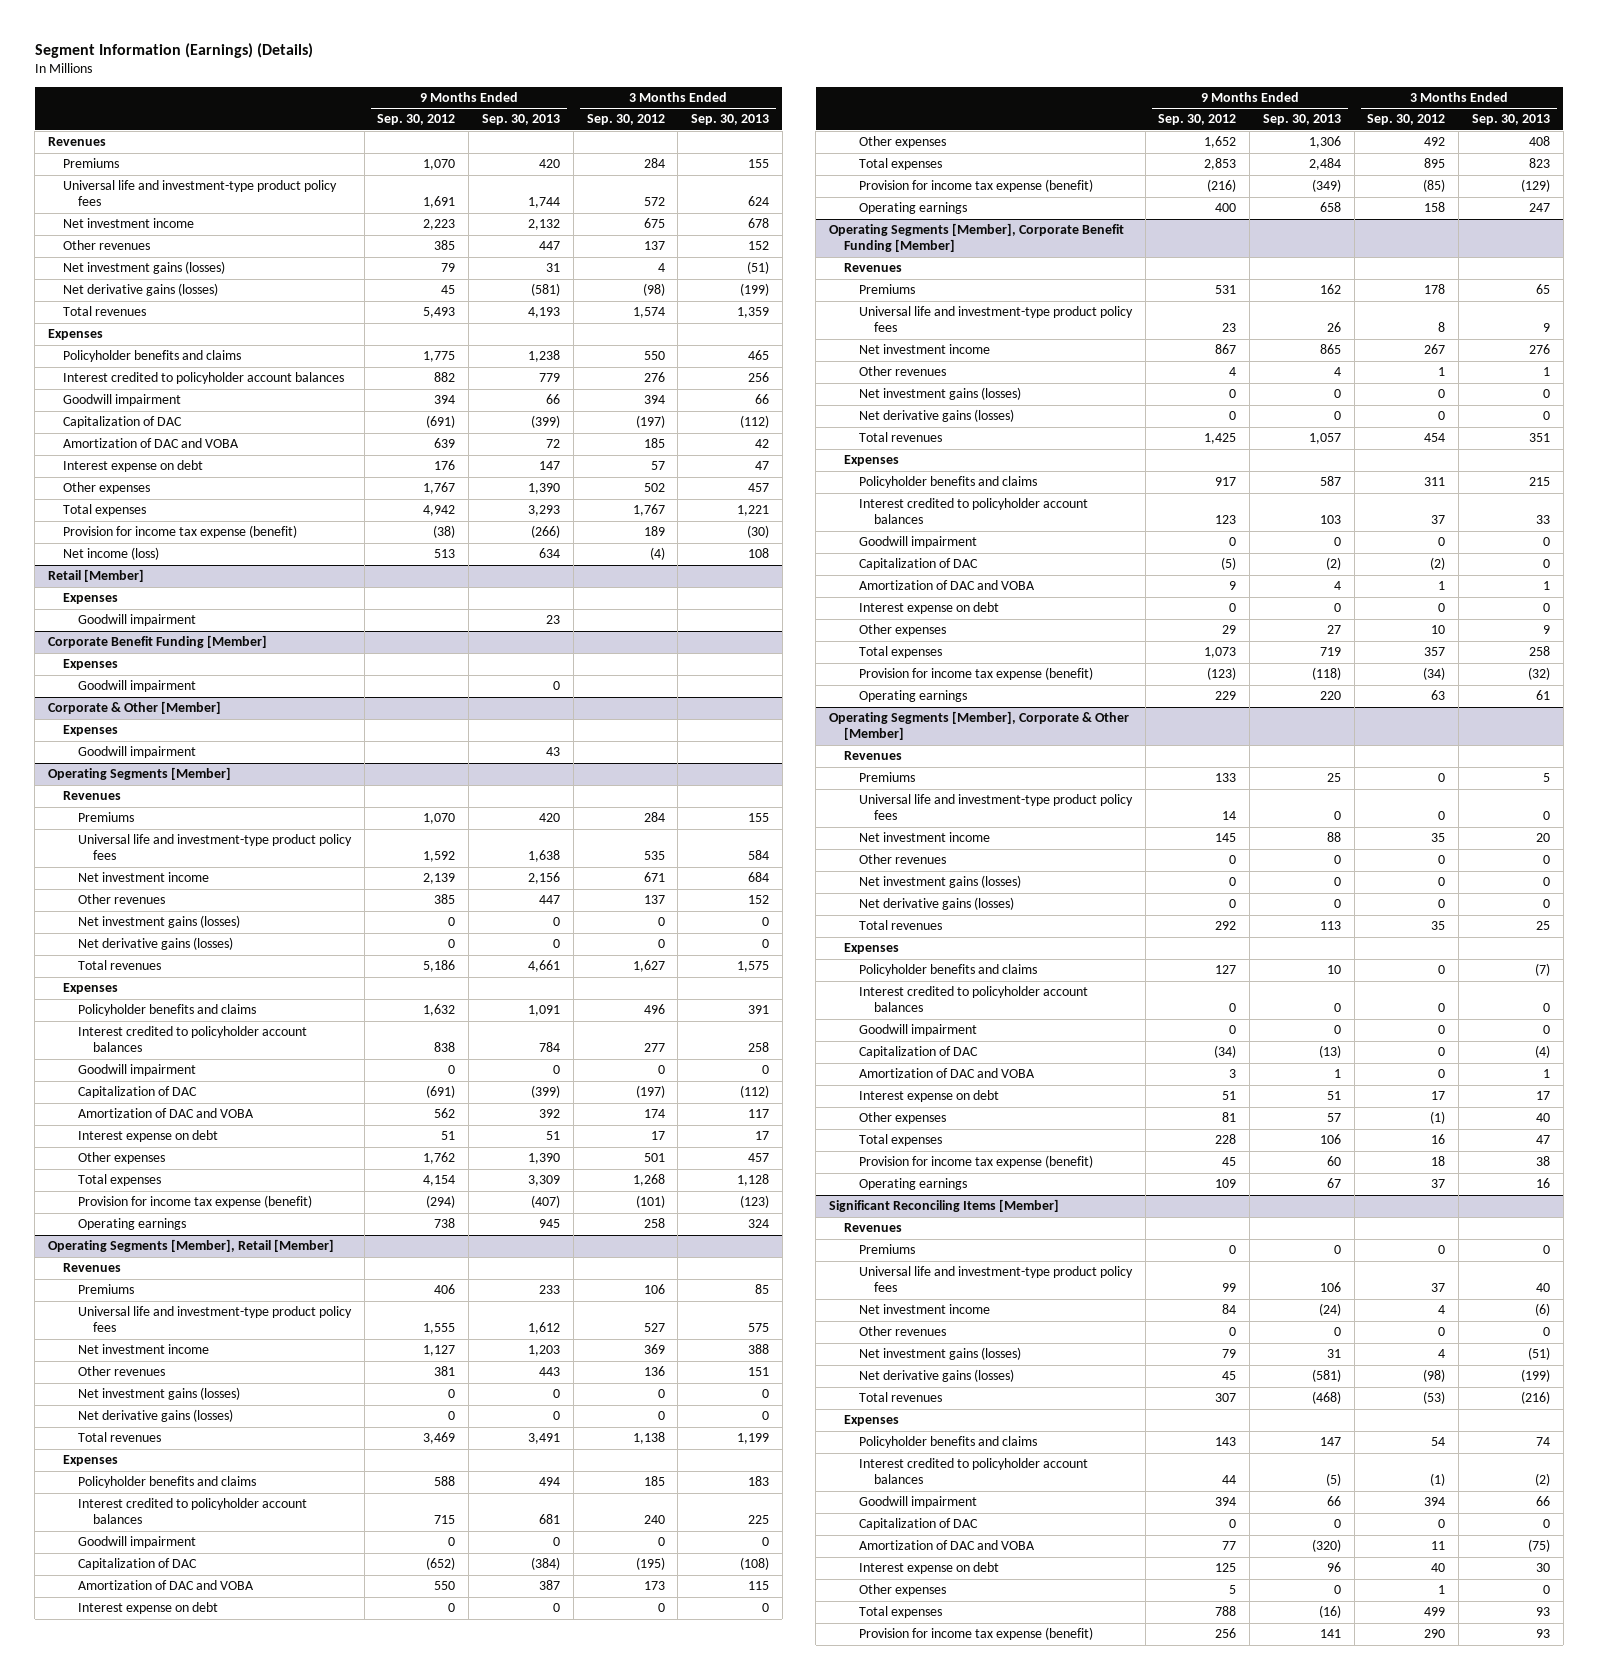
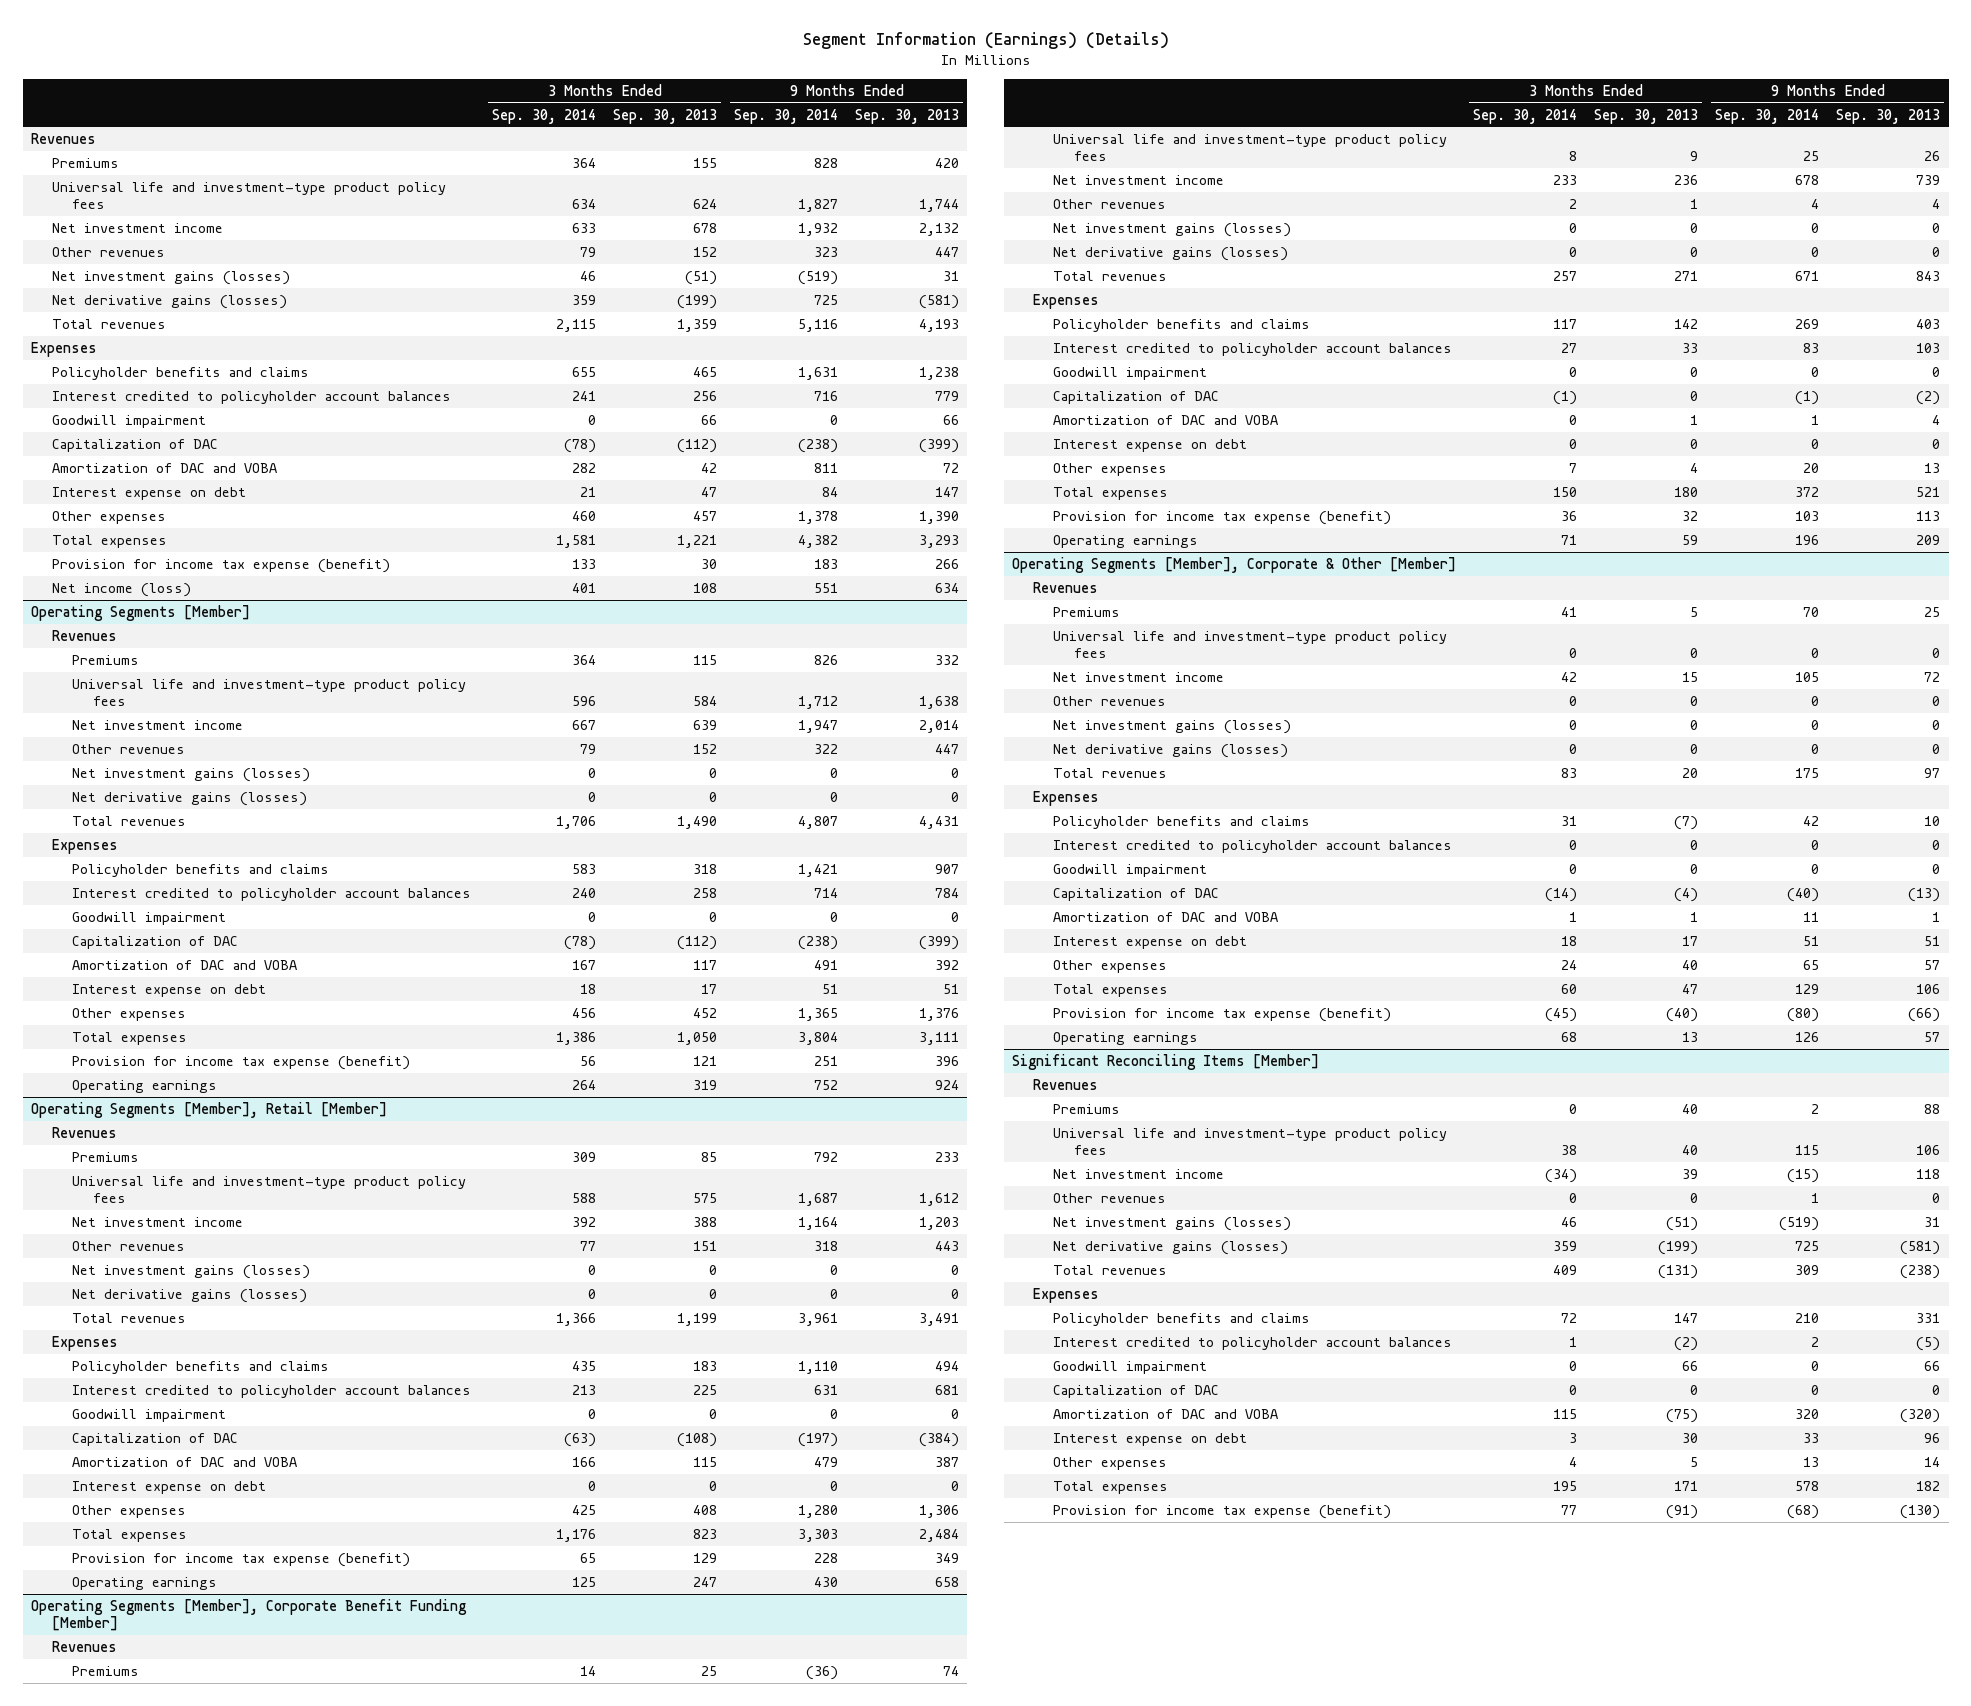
- | 9 Months Ended Sep. 30, 2012 | 9 Months Ended Sep. 30, 2013 | 3 Months Ended Sep. 30, 2012 | 3 Months Ended Sep. 30, 2013
+ | 3 Months Ended Sep. 30, 2014 | 3 Months Ended Sep. 30, 2013 | 9 Months Ended Sep. 30, 2014 | 9 Months Ended Sep. 30, 2013
- Provision for income tax expense (benefit) | (38) | (266) | 189 | (30)
+ Provision for income tax expense (benefit) | 133 | 30 | 183 | 266
- Retail [Member]
- Expenses
- Goodwill impairment | | 23 | |
- Corporate Benefit Funding [Member]
- Expenses
- Goodwill impairment | | 0 | |
- Corporate & Other [Member]
- Expenses
- Goodwill impairment | | 43 | |
@ Operating Segments [Member]
- Premiums | 1,070 | 420 | 284 | 155
+ Premiums | 364 | 115 | 826 | 332
- Net investment income | 2,139 | 2,156 | 671 | 684
+ Net investment income | 667 | 639 | 1,947 | 2,014
- Total revenues | 5,186 | 4,661 | 1,627 | 1,575
+ Total revenues | 1,706 | 1,490 | 4,807 | 4,431
- Policyholder benefits and claims | 1,632 | 1,091 | 496 | 391
+ Policyholder benefits and claims | 583 | 318 | 1,421 | 907
- Other expenses | 1,762 | 1,390 | 501 | 457
- Total expenses | 4,154 | 3,309 | 1,268 | 1,128
- Provision for income tax expense (benefit) | (294) | (407) | (101) | (123)
- Operating earnings | 738 | 945 | 258 | 324
+ Other expenses | 456 | 452 | 1,365 | 1,376
+ Total expenses | 1,386 | 1,050 | 3,804 | 3,111
+ Provision for income tax expense (benefit) | 56 | 121 | 251 | 396
+ Operating earnings | 264 | 319 | 752 | 924
@ Operating Segments [Member], Retail [Member]
- Provision for income tax expense (benefit) | (216) | (349) | (85) | (129)
+ Provision for income tax expense (benefit) | 65 | 129 | 228 | 349
@ Operating Segments [Member], Corporate Benefit Funding [Member]
- Premiums | 531 | 162 | 178 | 65
+ Premiums | 14 | 25 | (36) | 74
- Net investment income | 867 | 865 | 267 | 276
+ Net investment income | 233 | 236 | 678 | 739
- Total revenues | 1,425 | 1,057 | 454 | 351
+ Total revenues | 257 | 271 | 671 | 843
- Policyholder benefits and claims | 917 | 587 | 311 | 215
+ Policyholder benefits and claims | 117 | 142 | 269 | 403
- Other expenses | 29 | 27 | 10 | 9
- Total expenses | 1,073 | 719 | 357 | 258
- Provision for income tax expense (benefit) | (123) | (118) | (34) | (32)
- Operating earnings | 229 | 220 | 63 | 61
+ Other expenses | 7 | 4 | 20 | 13
+ Total expenses | 150 | 180 | 372 | 521
+ Provision for income tax expense (benefit) | 36 | 32 | 103 | 113
+ Operating earnings | 71 | 59 | 196 | 209
@ Operating Segments [Member], Corporate & Other [Member]
- Net investment income | 145 | 88 | 35 | 20
+ Net investment income | 42 | 15 | 105 | 72
- Total revenues | 292 | 113 | 35 | 25
+ Total revenues | 83 | 20 | 175 | 97
- Provision for income tax expense (benefit) | 45 | 60 | 18 | 38
- Operating earnings | 109 | 67 | 37 | 16
+ Provision for income tax expense (benefit) | (45) | (40) | (80) | (66)
+ Operating earnings | 68 | 13 | 126 | 57
@ Significant Reconciling Items [Member]
- Premiums | 0 | 0 | 0 | 0
+ Premiums | 0 | 40 | 2 | 88
- Net investment income | 84 | (24) | 4 | (6)
+ Net investment income | (34) | 39 | (15) | 118
- Total revenues | 307 | (468) | (53) | (216)
+ Total revenues | 409 | (131) | 309 | (238)
- Policyholder benefits and claims | 143 | 147 | 54 | 74
+ Policyholder benefits and claims | 72 | 147 | 210 | 331
- Other expenses | 5 | 0 | 1 | 0
- Total expenses | 788 | (16) | 499 | 93
- Provision for income tax expense (benefit) | 256 | 141 | 290 | 93
+ Other expenses | 4 | 5 | 13 | 14
+ Total expenses | 195 | 171 | 578 | 182
+ Provision for income tax expense (benefit) | 77 | (91) | (68) | (130)

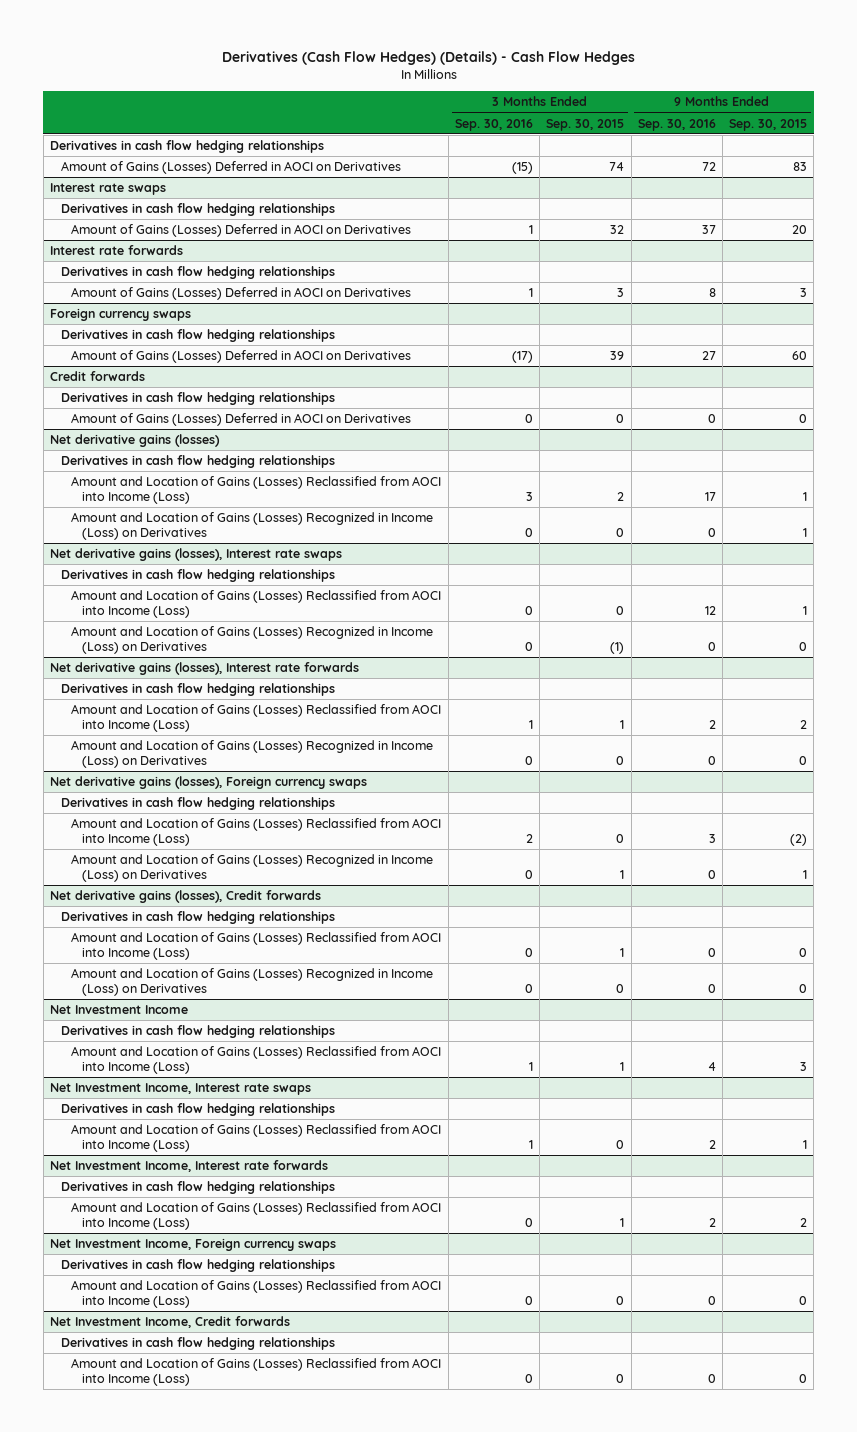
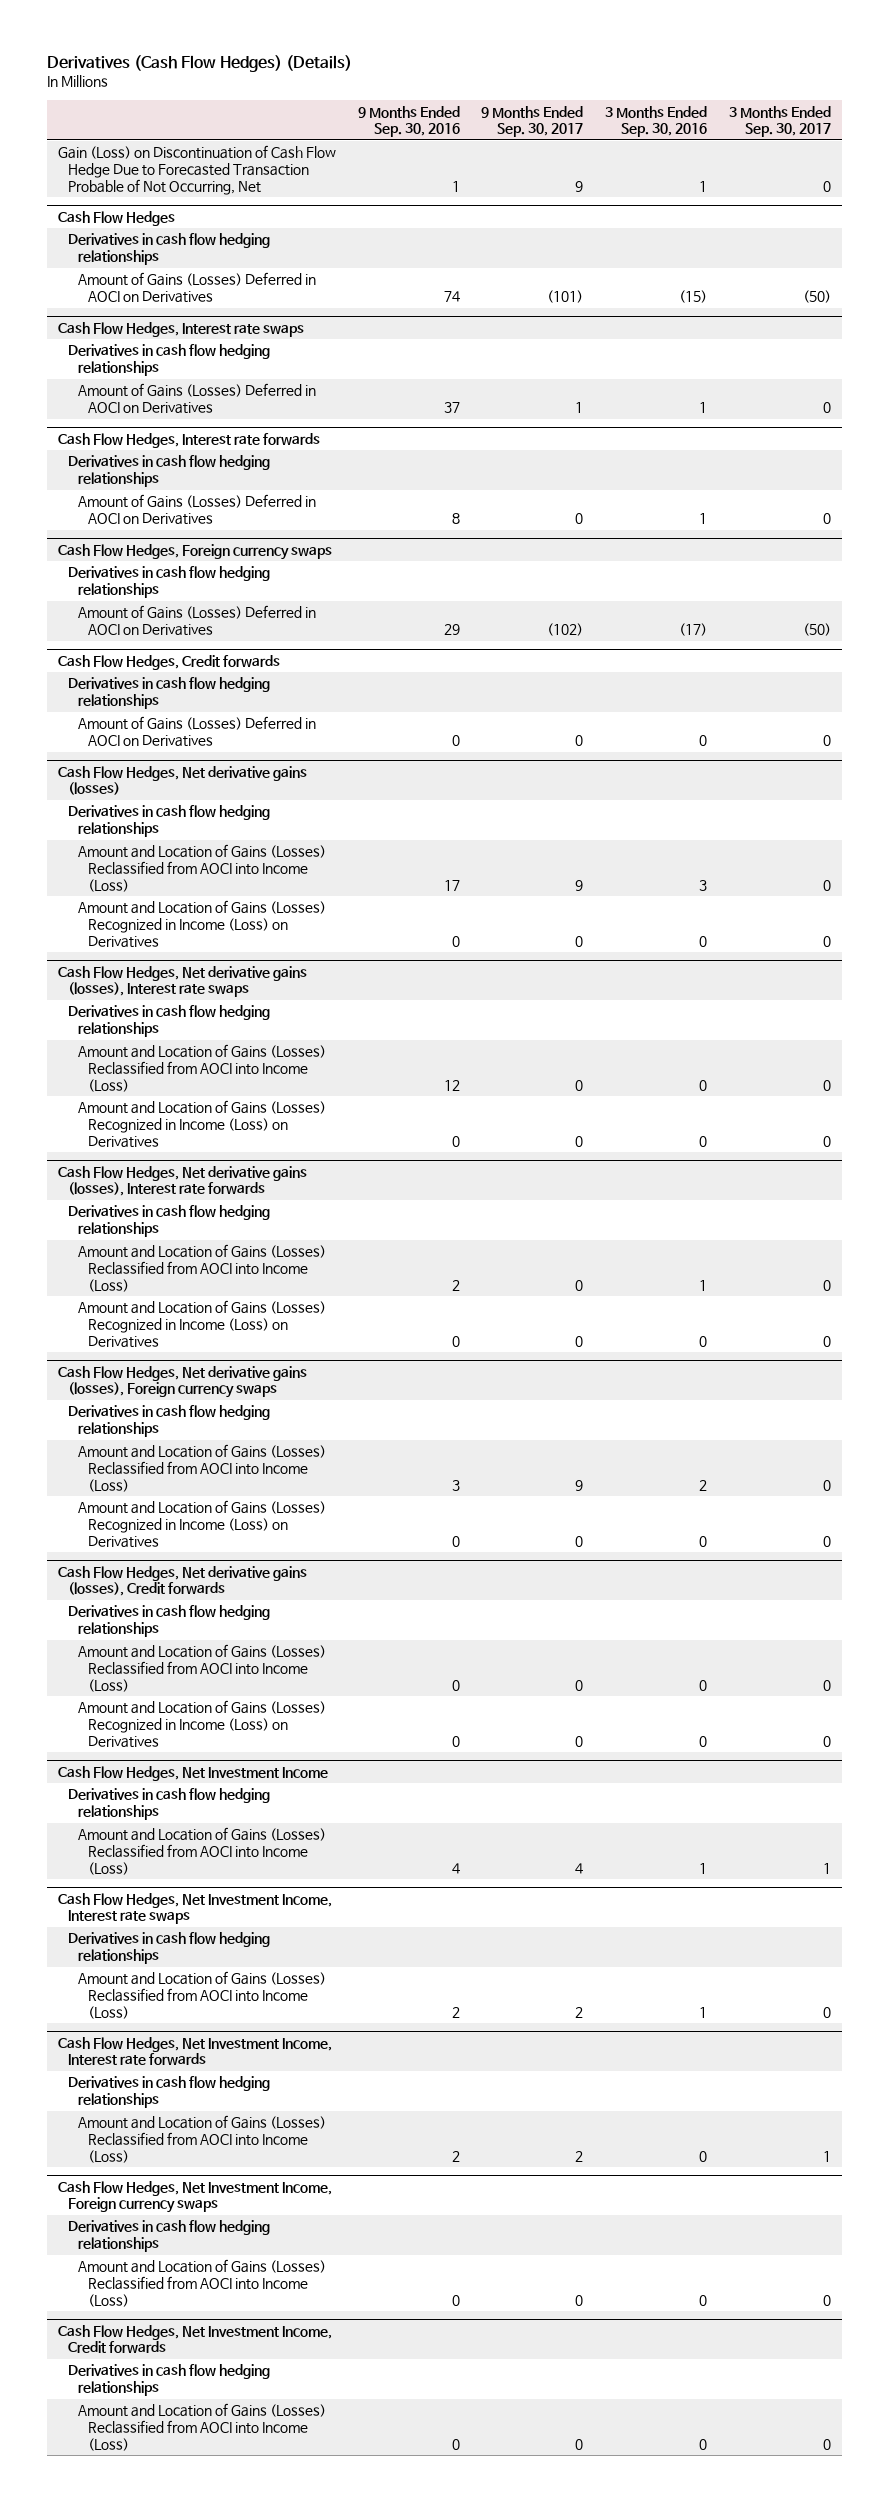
- Derivatives (Cash Flow Hedges) (Details) - Cash Flow Hedges
+ Derivatives (Cash Flow Hedges) (Details)
- | 3 Months Ended Sep. 30, 2016 | 3 Months Ended Sep. 30, 2015 | 9 Months Ended Sep. 30, 2016 | 9 Months Ended Sep. 30, 2015
+ | 9 Months Ended Sep. 30, 2016 | 9 Months Ended Sep. 30, 2017 | 3 Months Ended Sep. 30, 2016 | 3 Months Ended Sep. 30, 2017
+ Gain (Loss) on Discontinuation of Cash Flow Hedge Due to Forecasted Transaction Probable of Not Occurring, Net | 1 | 9 | 1 | 0
+ Cash Flow Hedges
- Amount of Gains (Losses) Deferred in AOCI on Derivatives | (15) | 74 | 72 | 83
- Interest rate swaps
+ Amount of Gains (Losses) Deferred in AOCI on Derivatives | 74 | (101) | (15) | (50)
+ Cash Flow Hedges, Interest rate swaps
- Interest rate forwards
+ Cash Flow Hedges, Interest rate forwards
- Foreign currency swaps
+ Cash Flow Hedges, Foreign currency swaps
- Amount of Gains (Losses) Deferred in AOCI on Derivatives | (17) | 39 | 27 | 60
- Credit forwards
+ Amount of Gains (Losses) Deferred in AOCI on Derivatives | 29 | (102) | (17) | (50)
+ Cash Flow Hedges, Credit forwards
- Net derivative gains (losses)
+ Cash Flow Hedges, Net derivative gains (losses)
- Net derivative gains (losses), Interest rate swaps
+ Cash Flow Hedges, Net derivative gains (losses), Interest rate swaps
- Net derivative gains (losses), Interest rate forwards
+ Cash Flow Hedges, Net derivative gains (losses), Interest rate forwards
- Net derivative gains (losses), Foreign currency swaps
+ Cash Flow Hedges, Net derivative gains (losses), Foreign currency swaps
- Net derivative gains (losses), Credit forwards
+ Cash Flow Hedges, Net derivative gains (losses), Credit forwards
- Net Investment Income
+ Cash Flow Hedges, Net Investment Income
- Net Investment Income, Interest rate swaps
+ Cash Flow Hedges, Net Investment Income, Interest rate swaps
- Net Investment Income, Interest rate forwards
+ Cash Flow Hedges, Net Investment Income, Interest rate forwards
- Net Investment Income, Foreign currency swaps
+ Cash Flow Hedges, Net Investment Income, Foreign currency swaps
- Net Investment Income, Credit forwards
+ Cash Flow Hedges, Net Investment Income, Credit forwards

